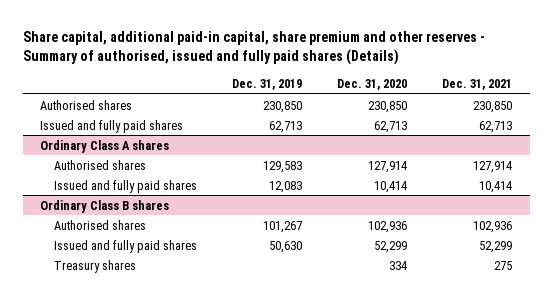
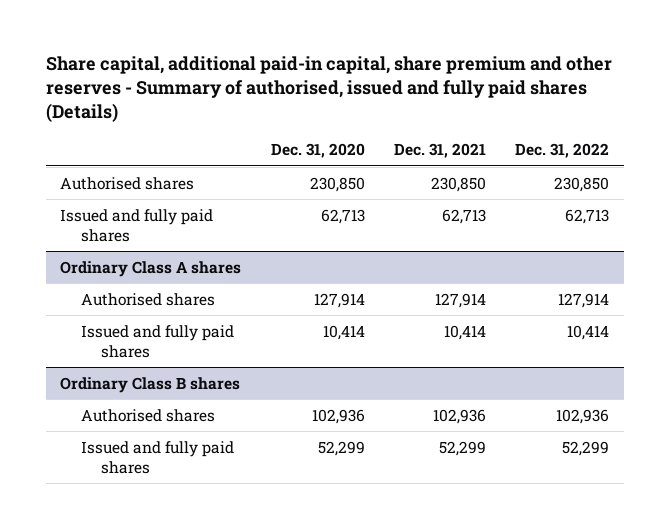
- | Dec. 31, 2019 | Dec. 31, 2020 | Dec. 31, 2021
+ | Dec. 31, 2020 | Dec. 31, 2021 | Dec. 31, 2022
@ Ordinary Class B shares
- Treasury shares | | 334 | 275

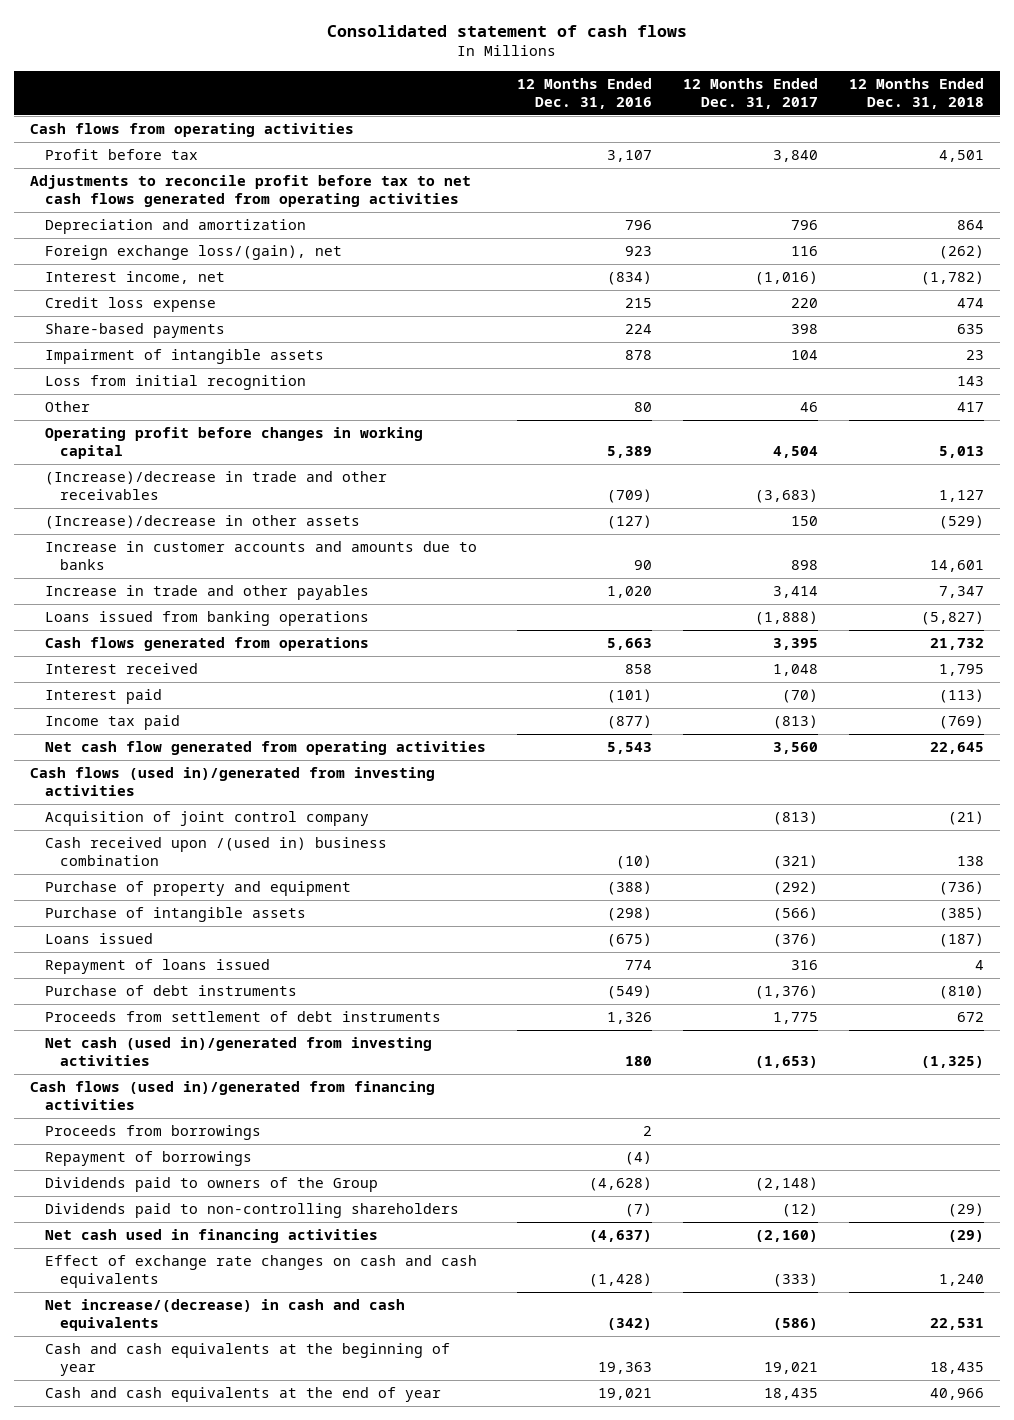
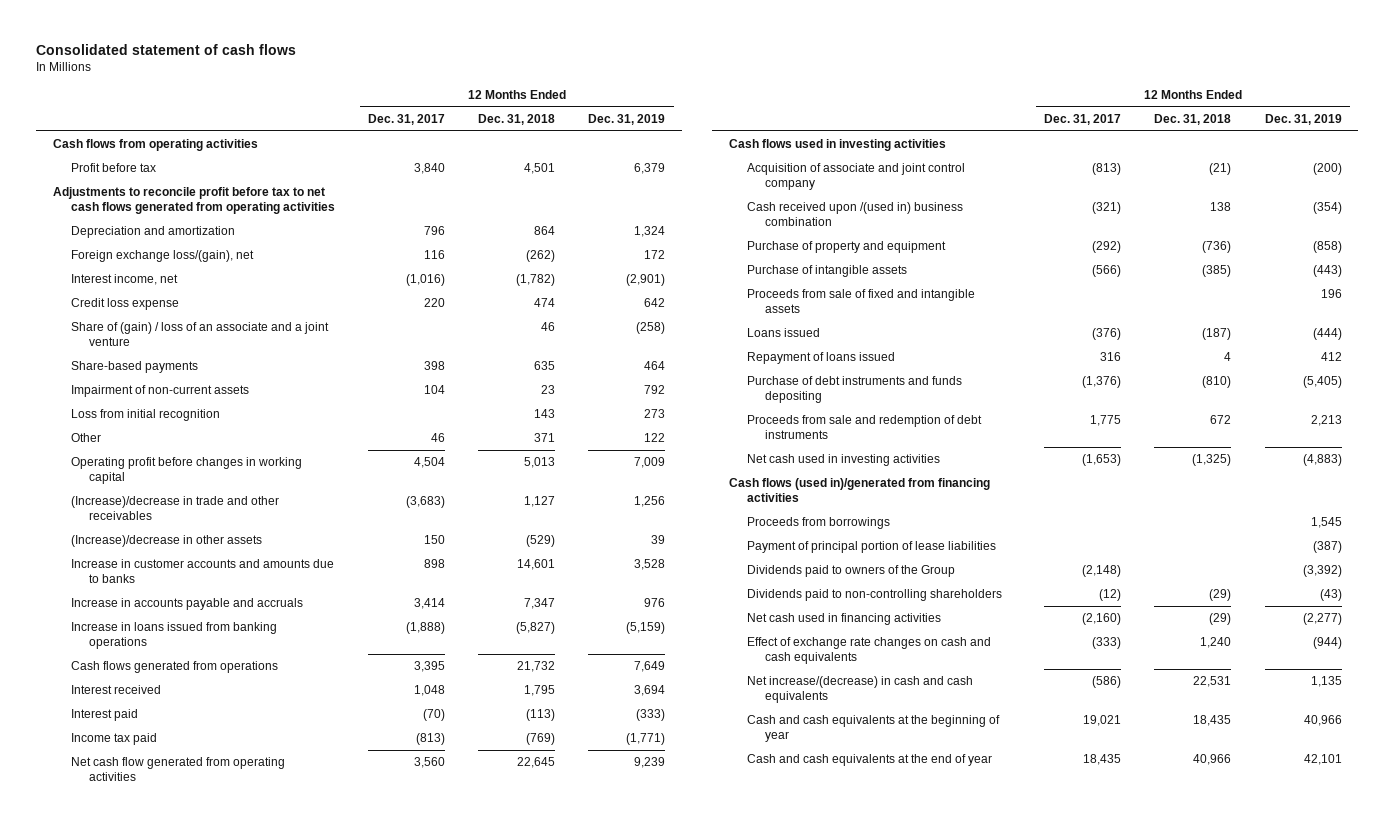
- | 12 Months Ended Dec. 31, 2016 | 12 Months Ended Dec. 31, 2017 | 12 Months Ended Dec. 31, 2018
+ | 12 Months Ended Dec. 31, 2017 | 12 Months Ended Dec. 31, 2018 | 12 Months Ended Dec. 31, 2019
+ Share of (gain) / loss of an associate and a joint venture | | 46 | (258)
- Impairment of intangible assets | 878 | 104 | 23
+ Impairment of non-current assets | 104 | 23 | 792
- Other | 80 | 46 | 417
+ Other | 46 | 371 | 122
- Increase in trade and other payables | 1,020 | 3,414 | 7,347
- Loans issued from banking operations | | (1,888) | (5,827)
+ Increase in accounts payable and accruals | 3,414 | 7,347 | 976
+ Increase in loans issued from banking operations | (1,888) | (5,827) | (5,159)
- Cash flows (used in)/generated from investing activities
- Acquisition of joint control company | | (813) | (21)
+ Cash flows used in investing activities
+ Acquisition of associate and joint control company | (813) | (21) | (200)
+ Proceeds from sale of fixed and intangible assets | | | 196
- Purchase of debt instruments | (549) | (1,376) | (810)
- Proceeds from settlement of debt instruments | 1,326 | 1,775 | 672
- Net cash (used in)/generated from investing activities | 180 | (1,653) | (1,325)
+ Purchase of debt instruments and funds depositing | (1,376) | (810) | (5,405)
+ Proceeds from sale and redemption of debt instruments | 1,775 | 672 | 2,213
+ Net cash used in investing activities | (1,653) | (1,325) | (4,883)
- Repayment of borrowings | (4) | |
+ Payment of principal portion of lease liabilities | | | (387)

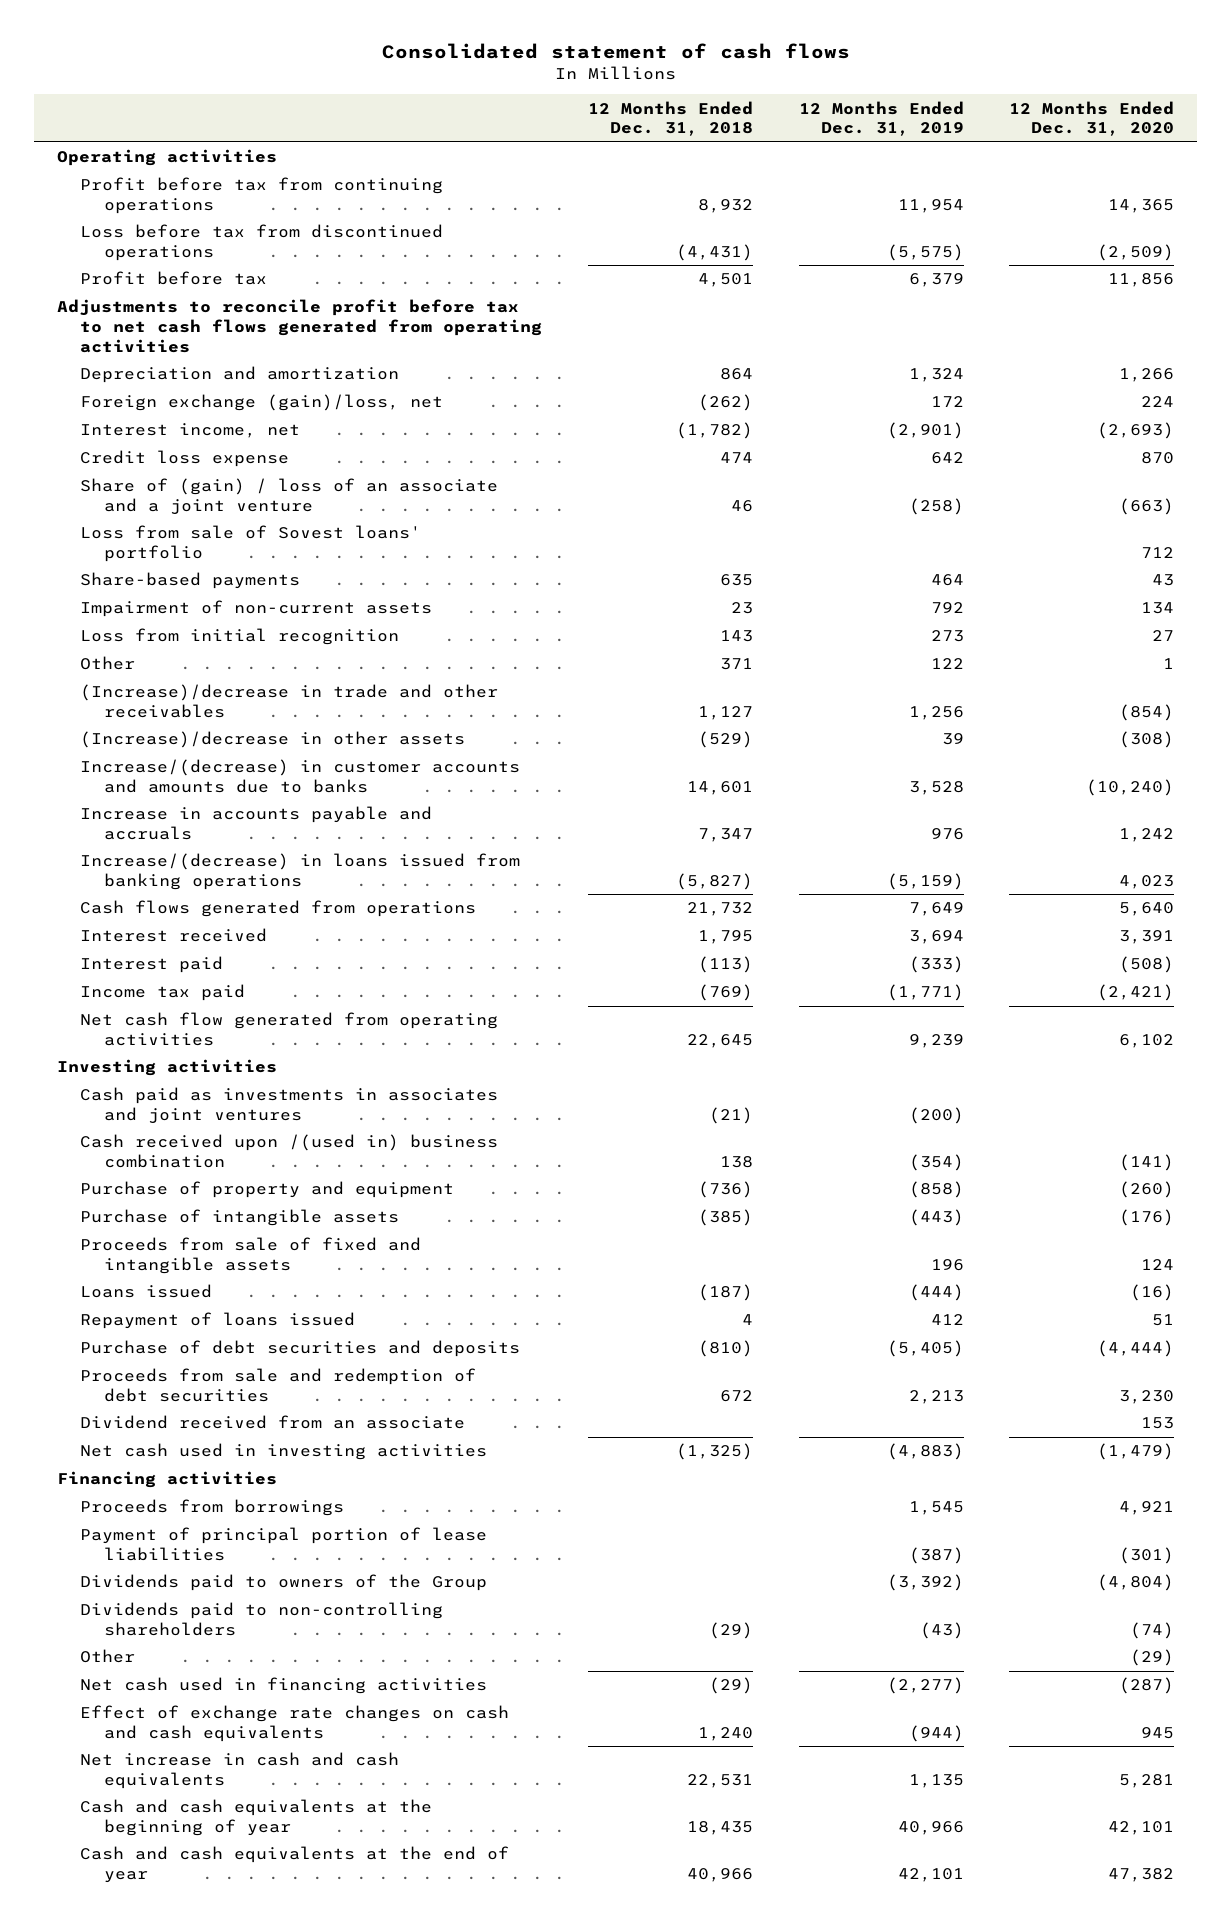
- | 12 Months Ended Dec. 31, 2017 | 12 Months Ended Dec. 31, 2018 | 12 Months Ended Dec. 31, 2019
+ | 12 Months Ended Dec. 31, 2018 | 12 Months Ended Dec. 31, 2019 | 12 Months Ended Dec. 31, 2020
- Cash flows from operating activities
+ Operating activities
+ Profit before tax from continuing operations | 8,932 | 11,954 | 14,365
+ Loss before tax from discontinued operations | (4,431) | (5,575) | (2,509)
- Foreign exchange loss/(gain), net | 116 | (262) | 172
+ Foreign exchange (gain)/loss, net | (262) | 172 | 224
+ Loss from sale of Sovest loans' portfolio | | | 712
- Operating profit before changes in working capital | 4,504 | 5,013 | 7,009
- Increase in customer accounts and amounts due to banks | 898 | 14,601 | 3,528
+ Increase/(decrease) in customer accounts and amounts due to banks | 14,601 | 3,528 | (10,240)
- Increase in loans issued from banking operations | (1,888) | (5,827) | (5,159)
+ Increase/(decrease) in loans issued from banking operations | (5,827) | (5,159) | 4,023
- Cash flows used in investing activities
- Acquisition of associate and joint control company | (813) | (21) | (200)
+ Investing activities
+ Cash paid as investments in associates and joint ventures | (21) | (200) |
- Purchase of debt instruments and funds depositing | (1,376) | (810) | (5,405)
- Proceeds from sale and redemption of debt instruments | 1,775 | 672 | 2,213
+ Purchase of debt securities and deposits | (810) | (5,405) | (4,444)
+ Proceeds from sale and redemption of debt securities | 672 | 2,213 | 3,230
+ Dividend received from an associate | | | 153
- Cash flows (used in)/generated from financing activities
+ Financing activities
+ Other | | | (29)
- Net increase/(decrease) in cash and cash equivalents | (586) | 22,531 | 1,135
+ Net increase in cash and cash equivalents | 22,531 | 1,135 | 5,281

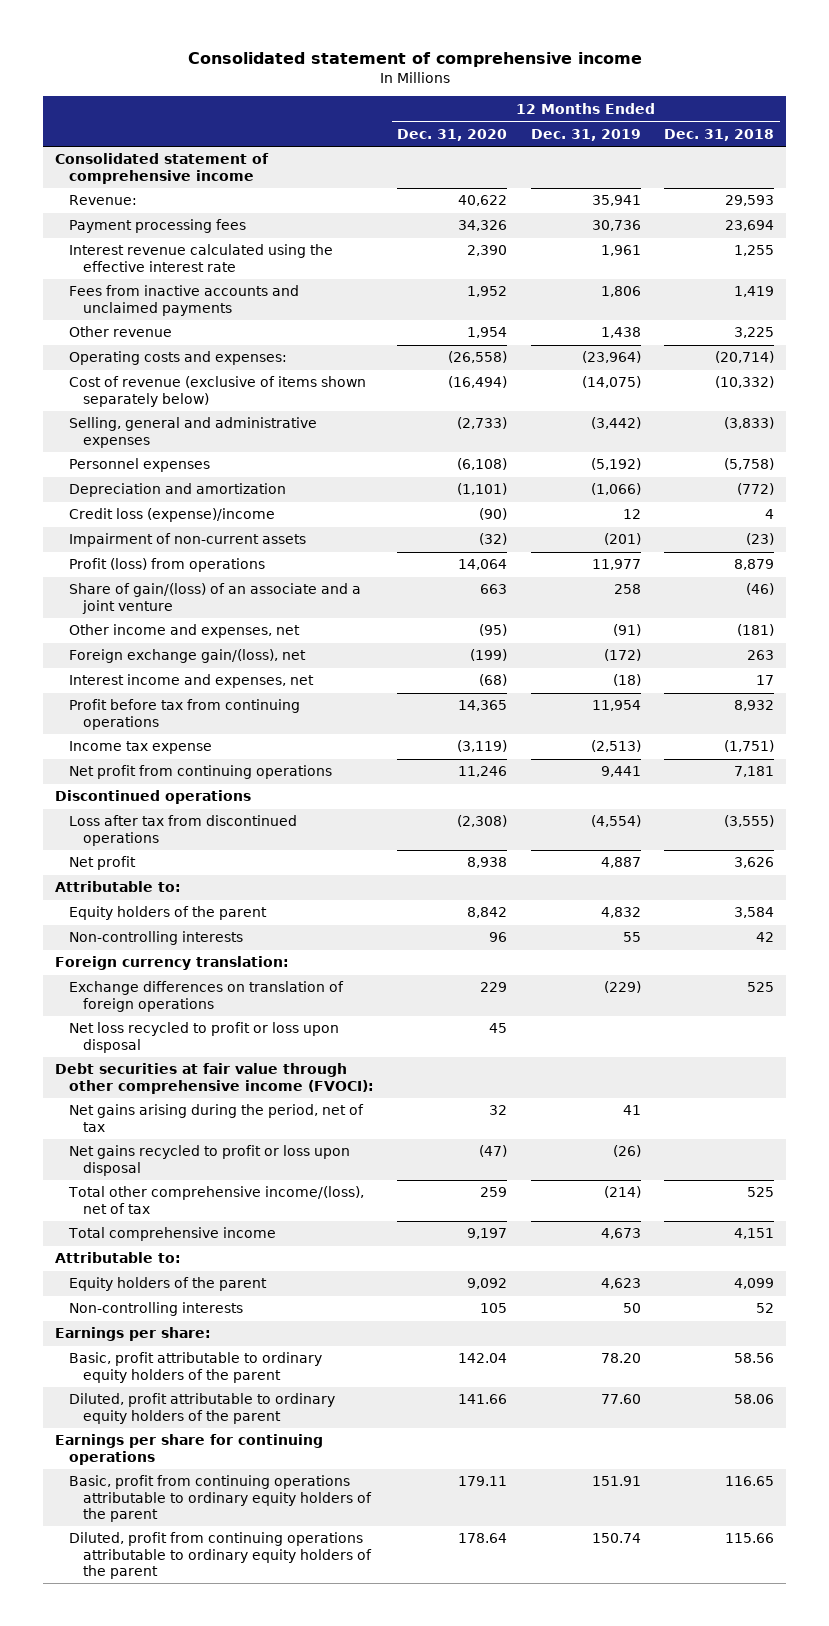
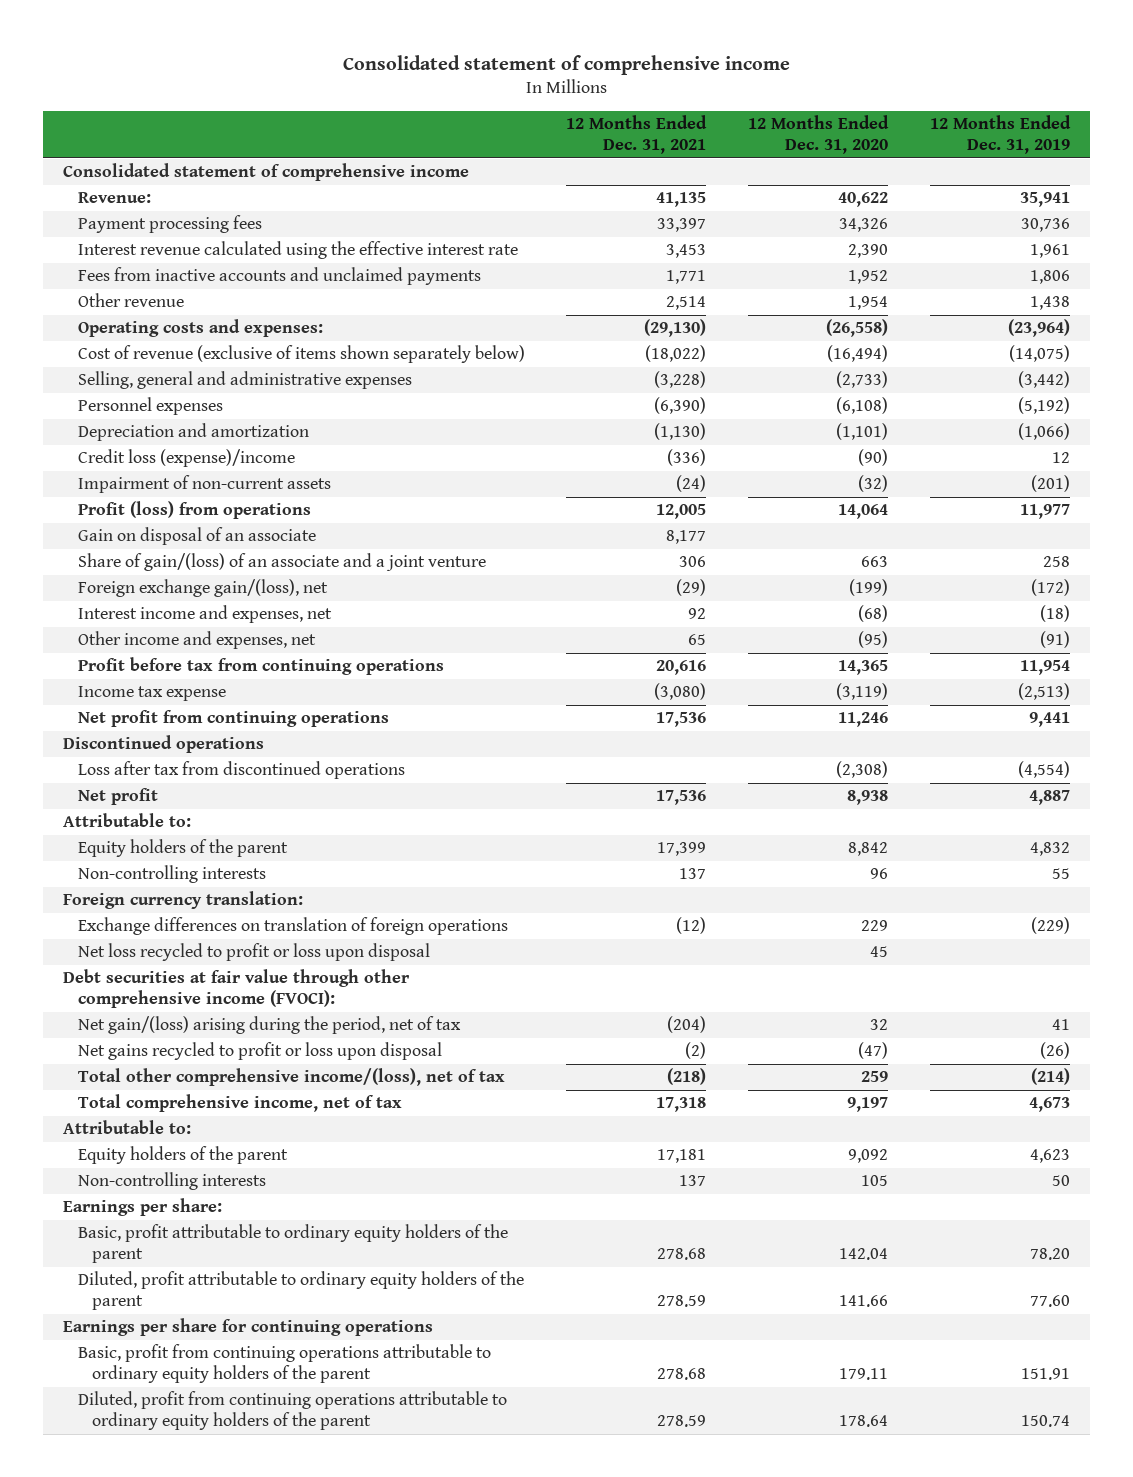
- | 12 Months Ended Dec. 31, 2020 | 12 Months Ended Dec. 31, 2019 | 12 Months Ended Dec. 31, 2018
+ | 12 Months Ended Dec. 31, 2021 | 12 Months Ended Dec. 31, 2020 | 12 Months Ended Dec. 31, 2019
+ Gain on disposal of an associate | 8,177 | |
moved down: Other income and expenses, net | 65 | (95) | (91)
- Net gains arising during the period, net of tax | 32 | 41 |
+ Net gain/(loss) arising during the period, net of tax | (204) | 32 | 41
- Total comprehensive income | 9,197 | 4,673 | 4,151
+ Total comprehensive income, net of tax | 17,318 | 9,197 | 4,673

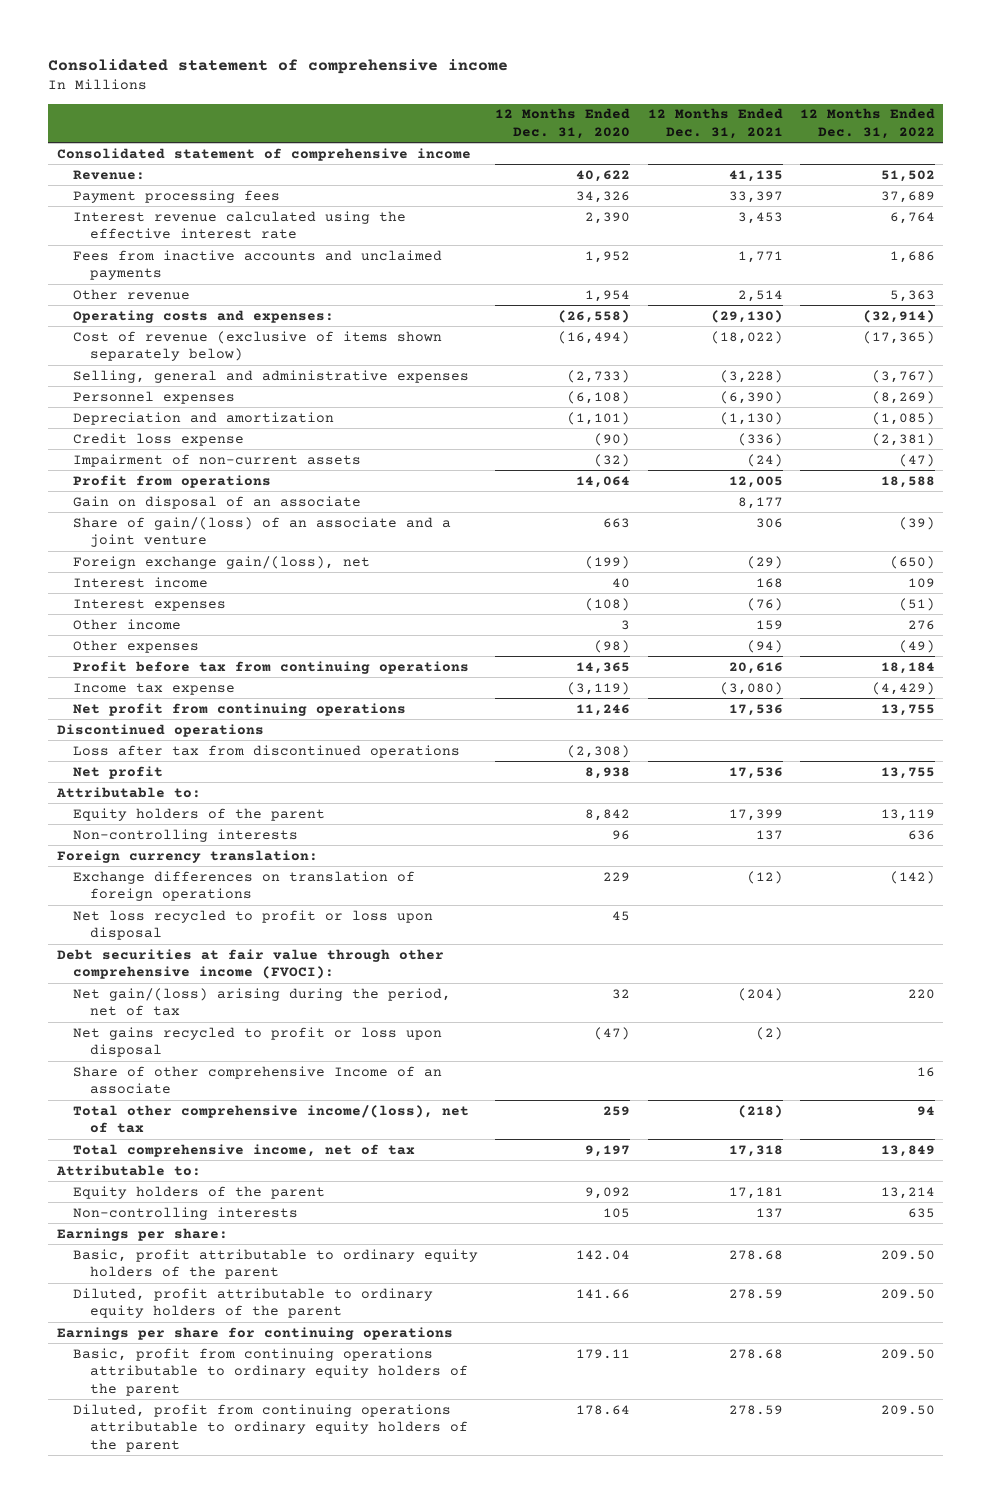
- | 12 Months Ended Dec. 31, 2021 | 12 Months Ended Dec. 31, 2020 | 12 Months Ended Dec. 31, 2019
+ | 12 Months Ended Dec. 31, 2020 | 12 Months Ended Dec. 31, 2021 | 12 Months Ended Dec. 31, 2022
- Credit loss (expense)/income | (336) | (90) | 12
+ Credit loss expense | (90) | (336) | (2,381)
- Profit (loss) from operations | 12,005 | 14,064 | 11,977
+ Profit from operations | 14,064 | 12,005 | 18,588
- Interest income and expenses, net | 92 | (68) | (18)
- Other income and expenses, net | 65 | (95) | (91)
+ Interest income | 40 | 168 | 109
+ Interest expenses | (108) | (76) | (51)
+ Other income | 3 | 159 | 276
+ Other expenses | (98) | (94) | (49)
+ Share of other comprehensive Income of an associate | | | 16

